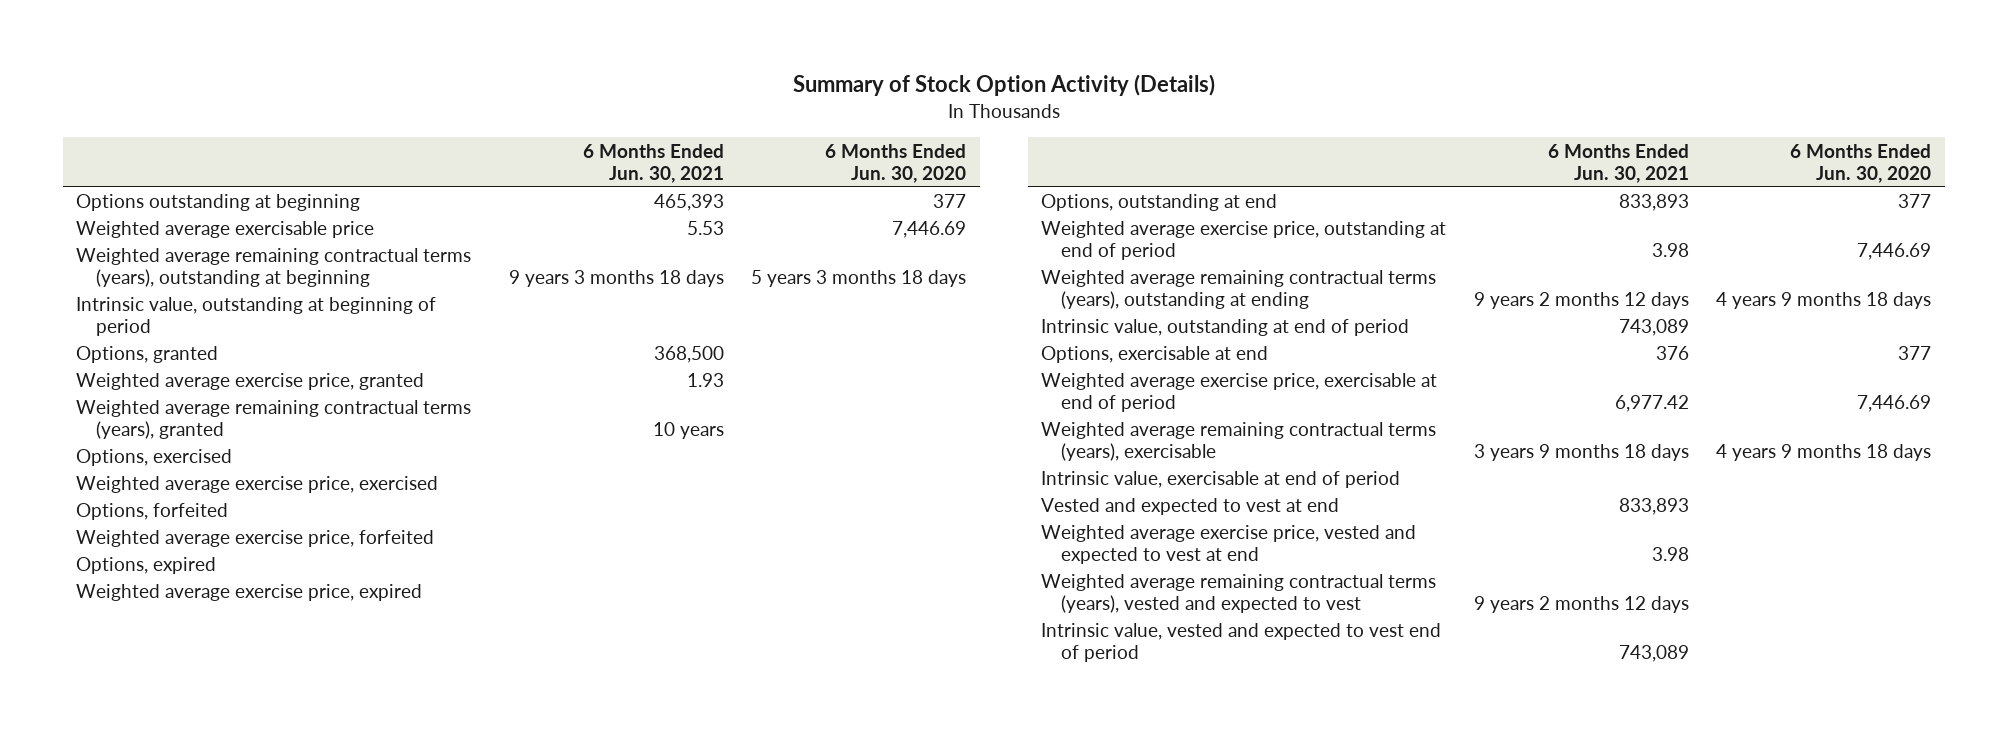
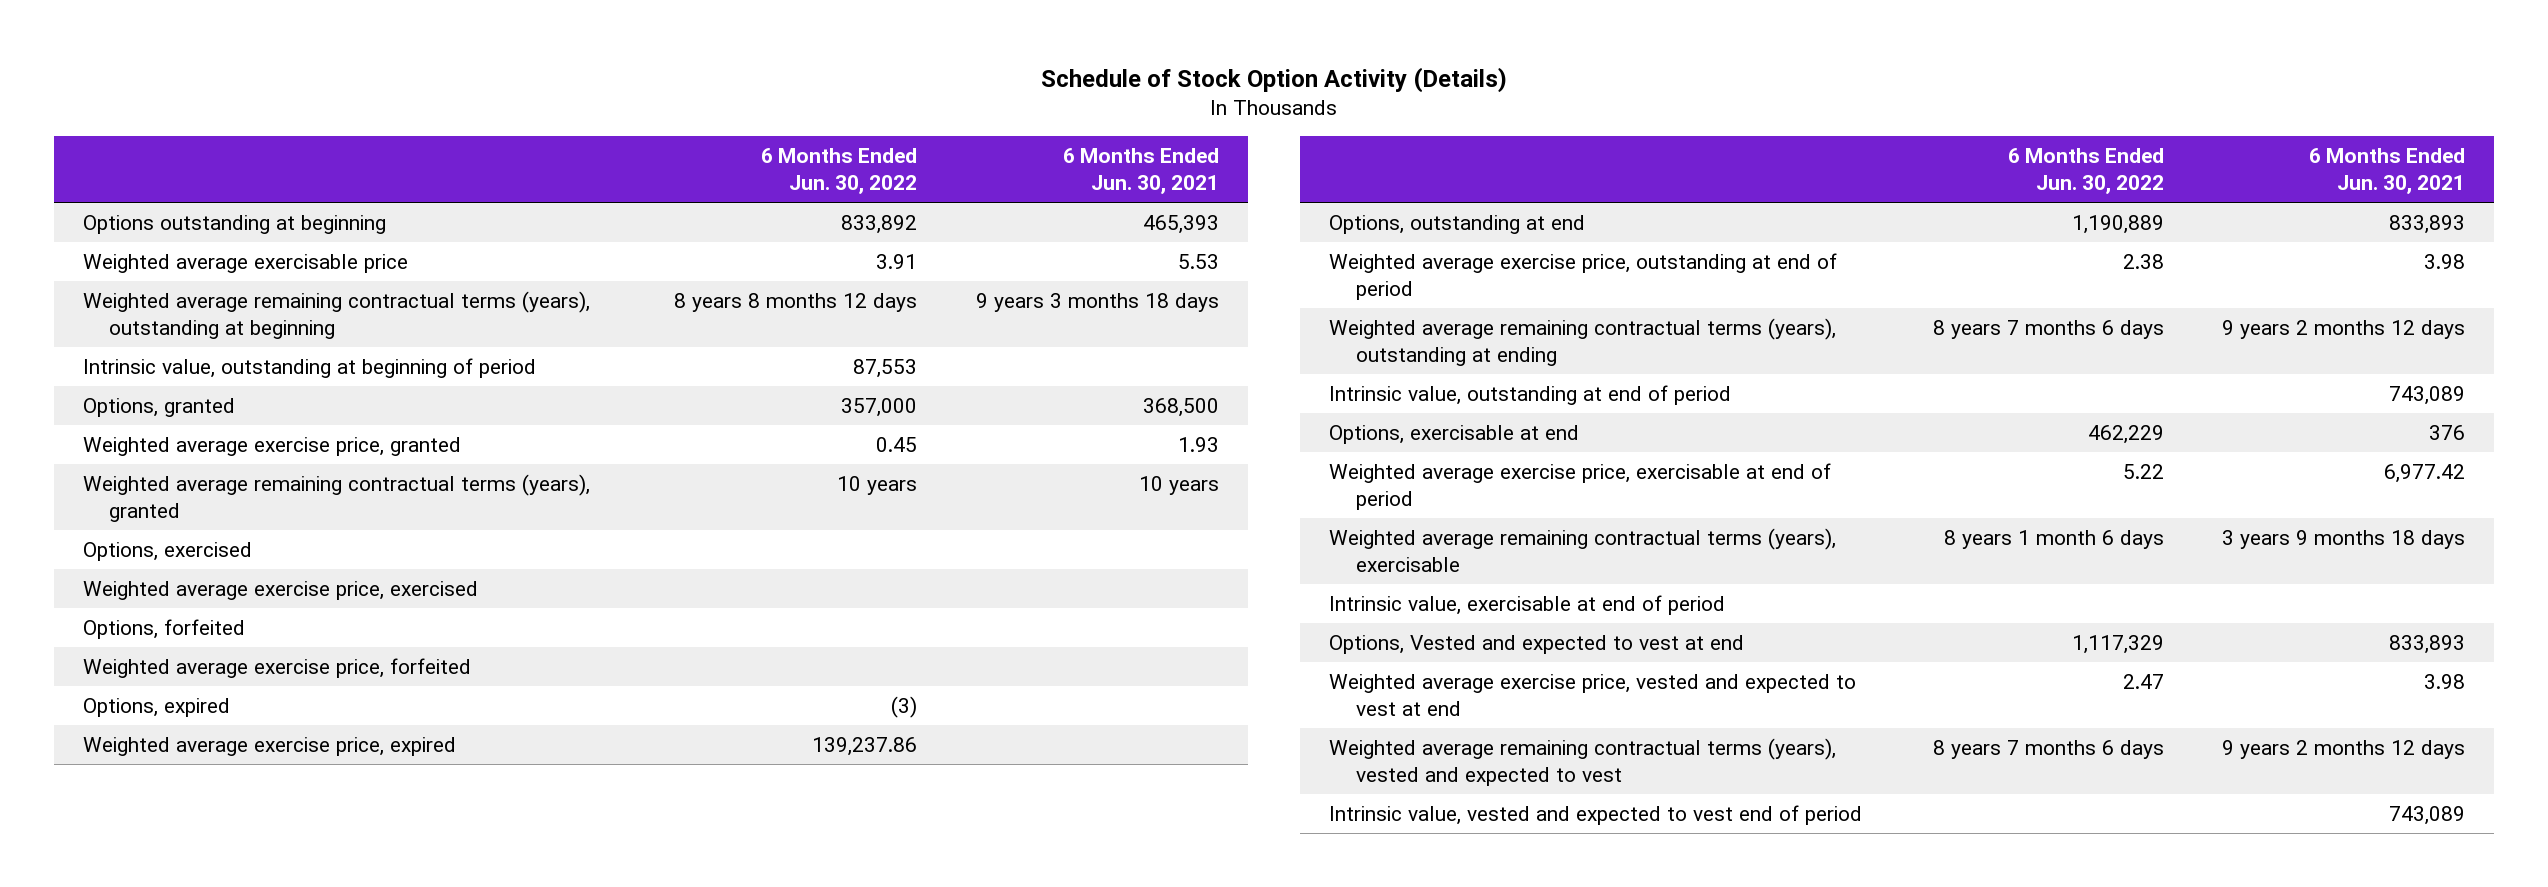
- Summary of Stock Option Activity (Details)
+ Schedule of Stock Option Activity (Details)
- | 6 Months Ended Jun. 30, 2021 | 6 Months Ended Jun. 30, 2020
+ | 6 Months Ended Jun. 30, 2022 | 6 Months Ended Jun. 30, 2021
- Vested and expected to vest at end | 833,893 |
+ Options, Vested and expected to vest at end | 1,117,329 | 833,893

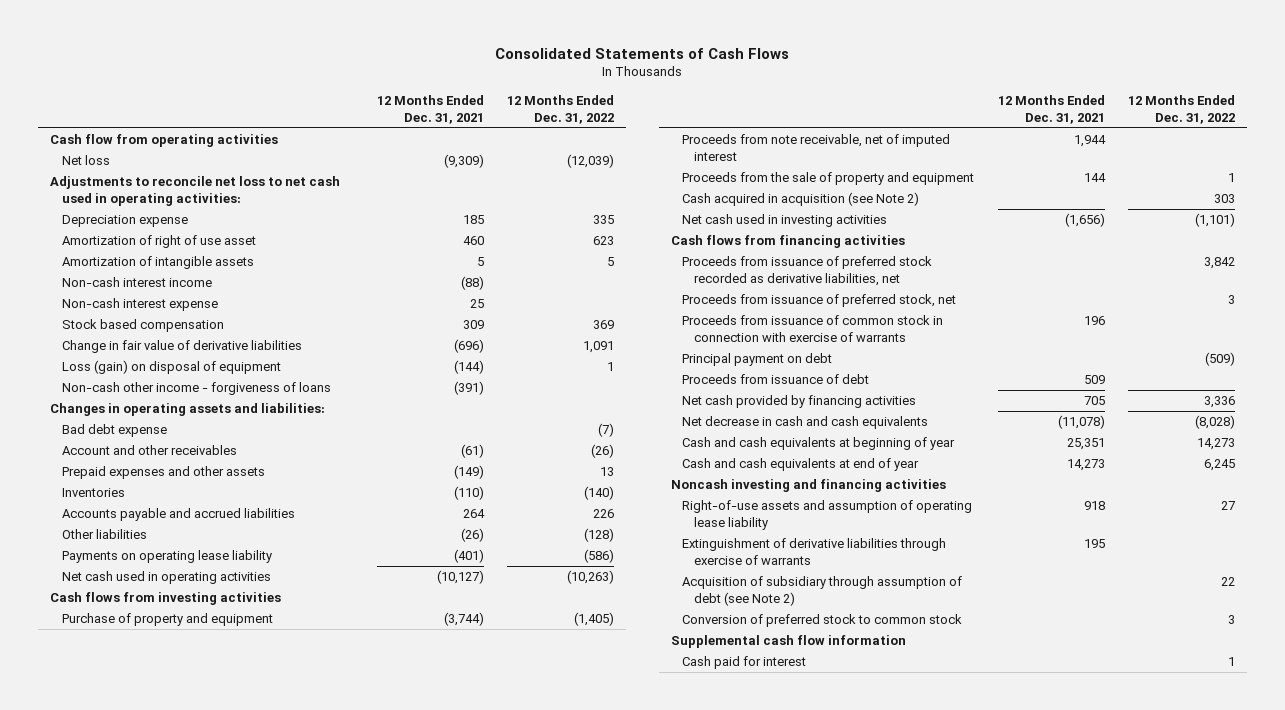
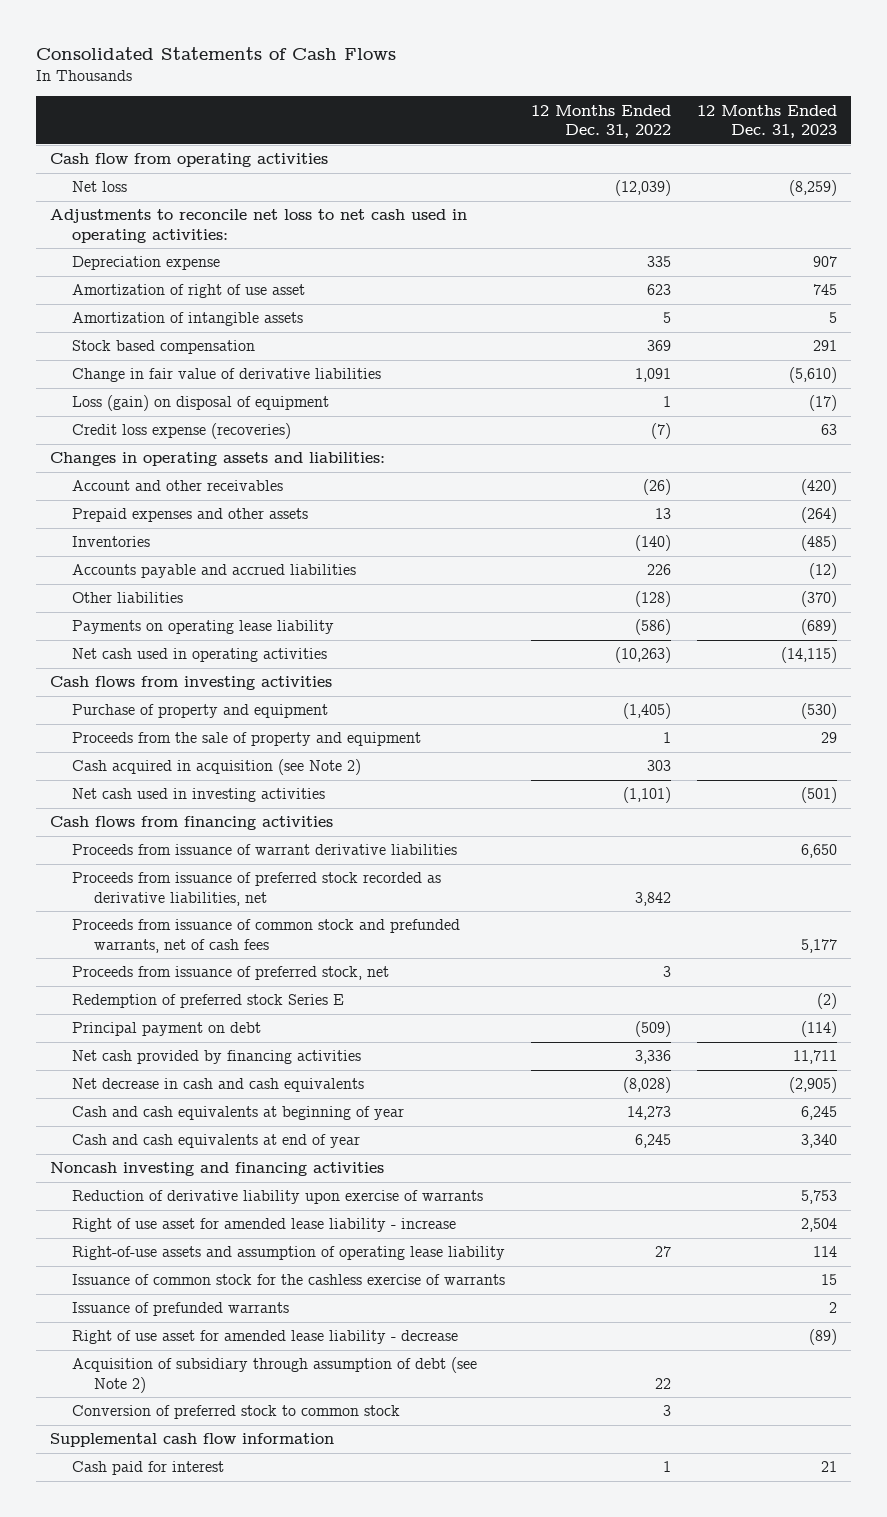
- | 12 Months Ended Dec. 31, 2021 | 12 Months Ended Dec. 31, 2022
+ | 12 Months Ended Dec. 31, 2022 | 12 Months Ended Dec. 31, 2023
- Non-cash interest income | (88) |
- Non-cash interest expense | 25 |
- Non-cash other income - forgiveness of loans | (391) |
+ Credit loss expense (recoveries) | (7) | 63
- Bad debt expense | | (7)
- Proceeds from note receivable, net of imputed interest | 1,944 |
+ Proceeds from issuance of warrant derivative liabilities | | 6,650
+ Proceeds from issuance of common stock and prefunded warrants, net of cash fees | | 5,177
- Proceeds from issuance of common stock in connection with exercise of warrants | 196 |
+ Redemption of preferred stock Series E | | (2)
- Proceeds from issuance of debt | 509 |
+ Reduction of derivative liability upon exercise of warrants | | 5,753
+ Right of use asset for amended lease liability - increase | | 2,504
- Extinguishment of derivative liabilities through exercise of warrants | 195 |
+ Issuance of common stock for the cashless exercise of warrants | | 15
+ Issuance of prefunded warrants | | 2
+ Right of use asset for amended lease liability - decrease | | (89)

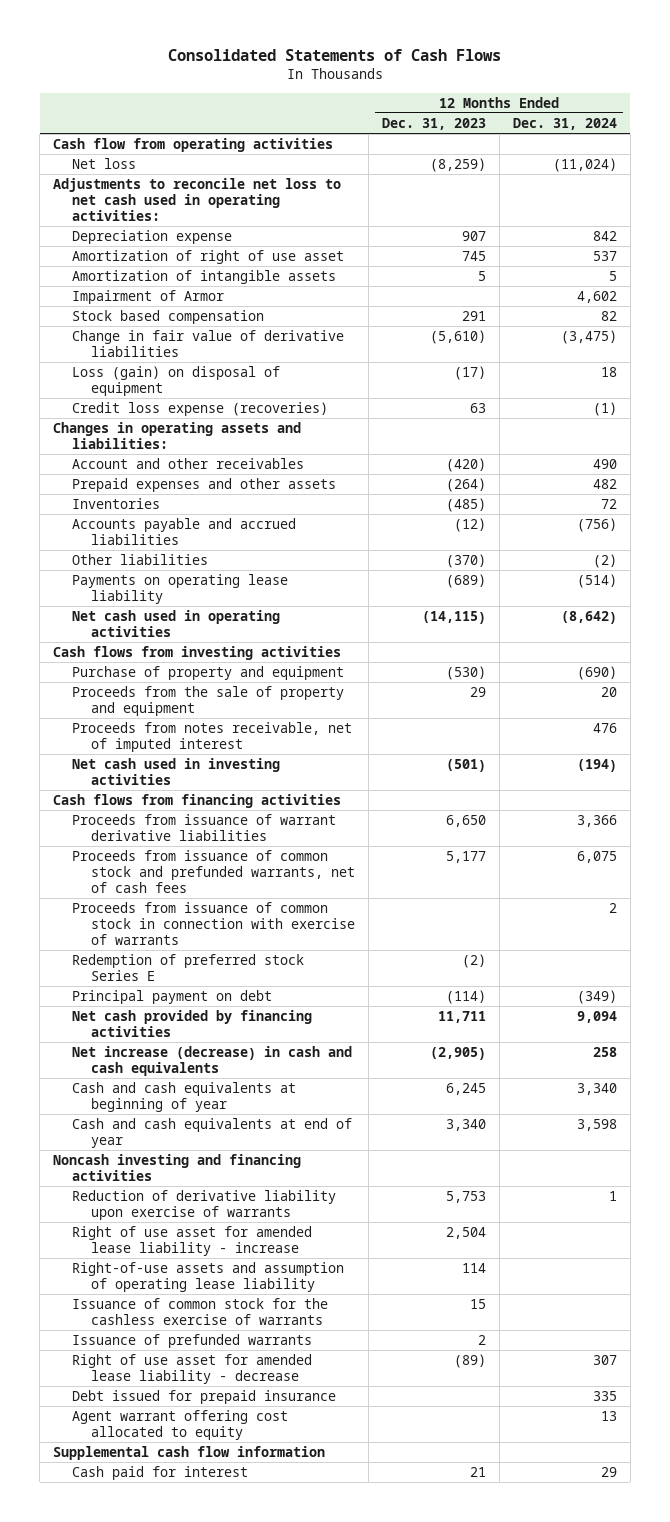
- | 12 Months Ended Dec. 31, 2022 | 12 Months Ended Dec. 31, 2023
+ | 12 Months Ended Dec. 31, 2023 | 12 Months Ended Dec. 31, 2024
+ Impairment of Armor | | 4,602
- Cash acquired in acquisition (see Note 2) | 303 |
+ Proceeds from notes receivable, net of imputed interest | | 476
- Proceeds from issuance of preferred stock recorded as derivative liabilities, net | 3,842 |
- Proceeds from issuance of preferred stock, net | 3 |
+ Proceeds from issuance of common stock in connection with exercise of warrants | | 2
- Net decrease in cash and cash equivalents | (8,028) | (2,905)
+ Net increase (decrease) in cash and cash equivalents | (2,905) | 258
- Acquisition of subsidiary through assumption of debt (see Note 2) | 22 |
- Conversion of preferred stock to common stock | 3 |
+ Debt issued for prepaid insurance | | 335
+ Agent warrant offering cost allocated to equity | | 13

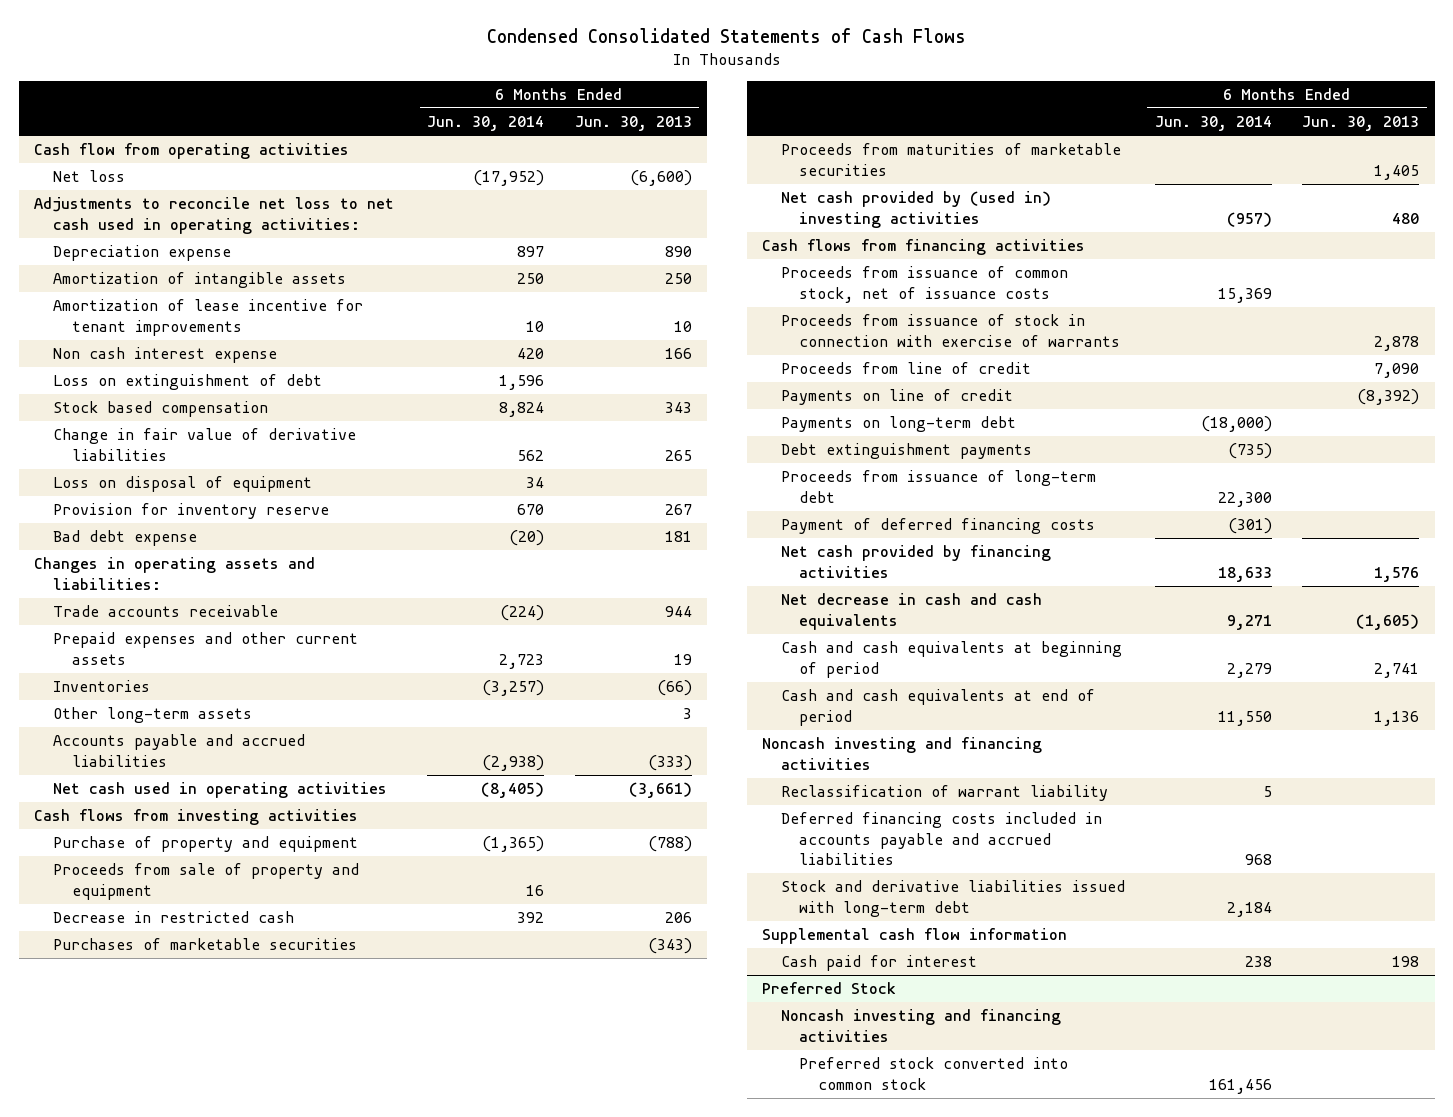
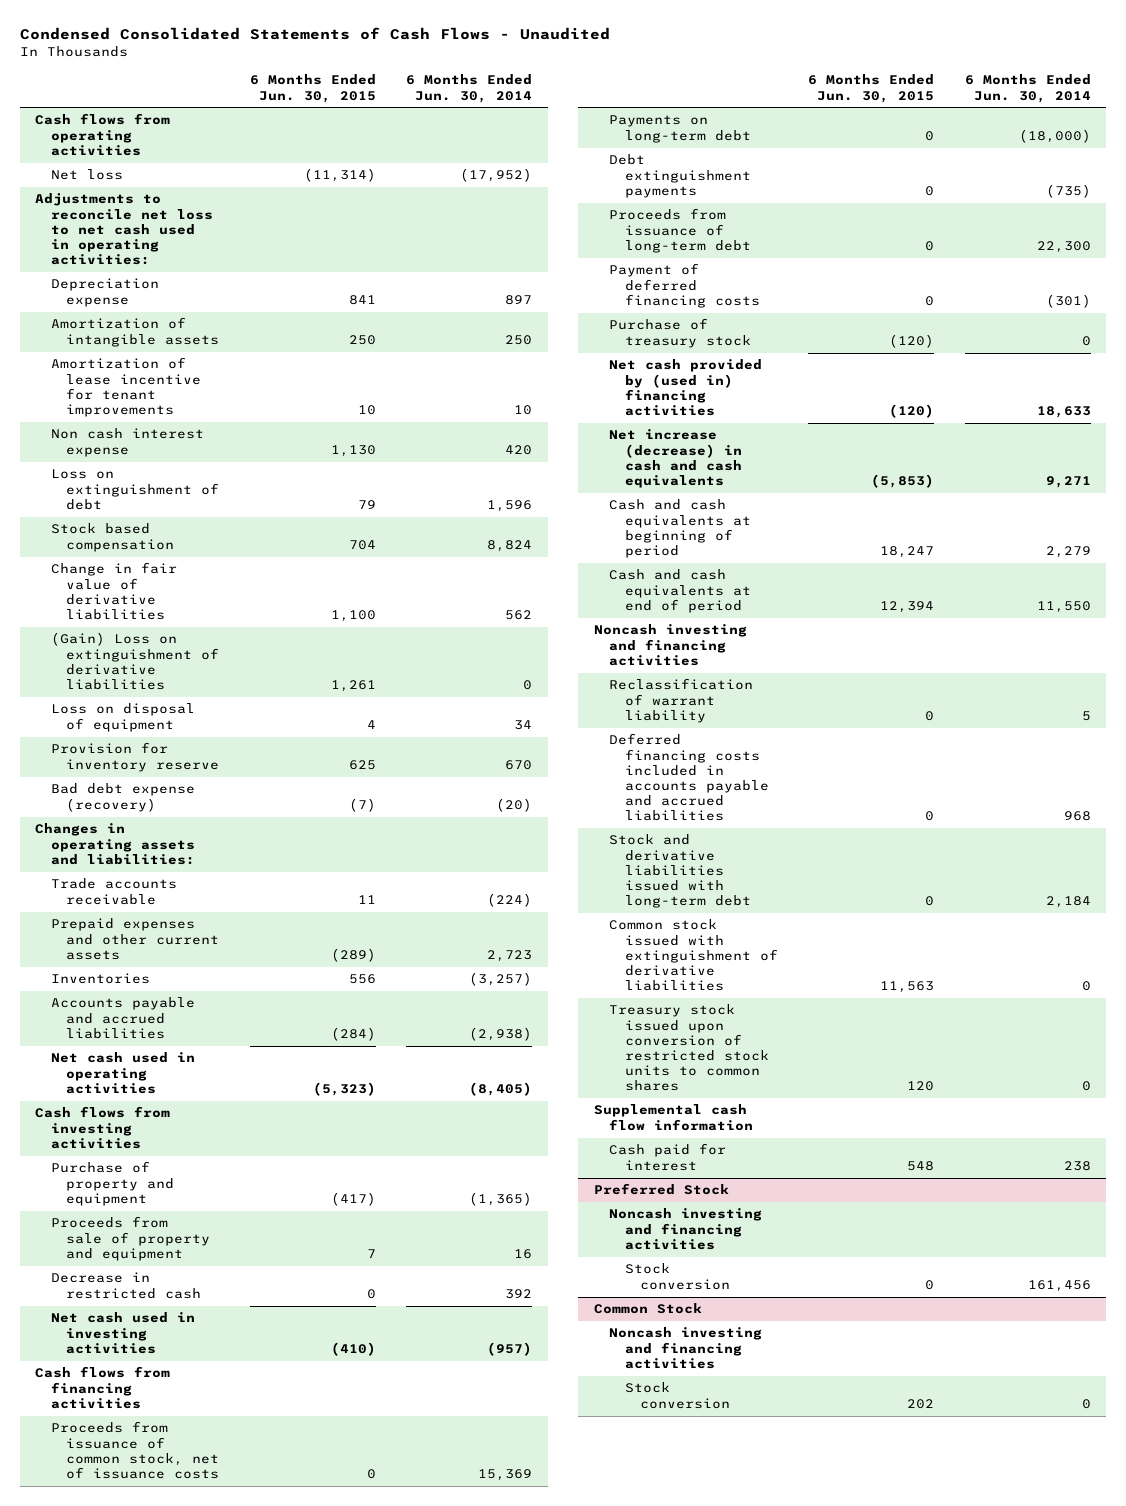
- Condensed Consolidated Statements of Cash Flows
+ Condensed Consolidated Statements of Cash Flows - Unaudited
- | 6 Months Ended Jun. 30, 2014 | 6 Months Ended Jun. 30, 2013
+ | 6 Months Ended Jun. 30, 2015 | 6 Months Ended Jun. 30, 2014
- Cash flow from operating activities
+ Cash flows from operating activities
+ (Gain) Loss on extinguishment of derivative liabilities | 1,261 | 0
- Bad debt expense | (20) | 181
+ Bad debt expense (recovery) | (7) | (20)
- Other long-term assets | | 3
- Purchases of marketable securities | | (343)
- Proceeds from maturities of marketable securities | | 1,405
- Net cash provided by (used in) investing activities | (957) | 480
+ Net cash used in investing activities | (410) | (957)
- Proceeds from issuance of stock in connection with exercise of warrants | | 2,878
- Proceeds from line of credit | | 7,090
- Payments on line of credit | | (8,392)
- Net cash provided by financing activities | 18,633 | 1,576
- Net decrease in cash and cash equivalents | 9,271 | (1,605)
+ Purchase of treasury stock | (120) | 0
+ Net cash provided by (used in) financing activities | (120) | 18,633
+ Net increase (decrease) in cash and cash equivalents | (5,853) | 9,271
+ Common stock issued with extinguishment of derivative liabilities | 11,563 | 0
+ Treasury stock issued upon conversion of restricted stock units to common shares | 120 | 0
@ Preferred Stock
- Preferred stock converted into common stock | 161,456 |
+ Stock conversion | 0 | 161,456
+ Common Stock
+ Noncash investing and financing activities
+ Stock conversion | 202 | 0

